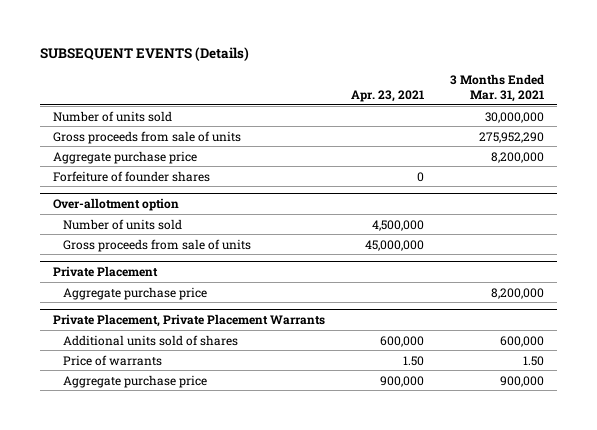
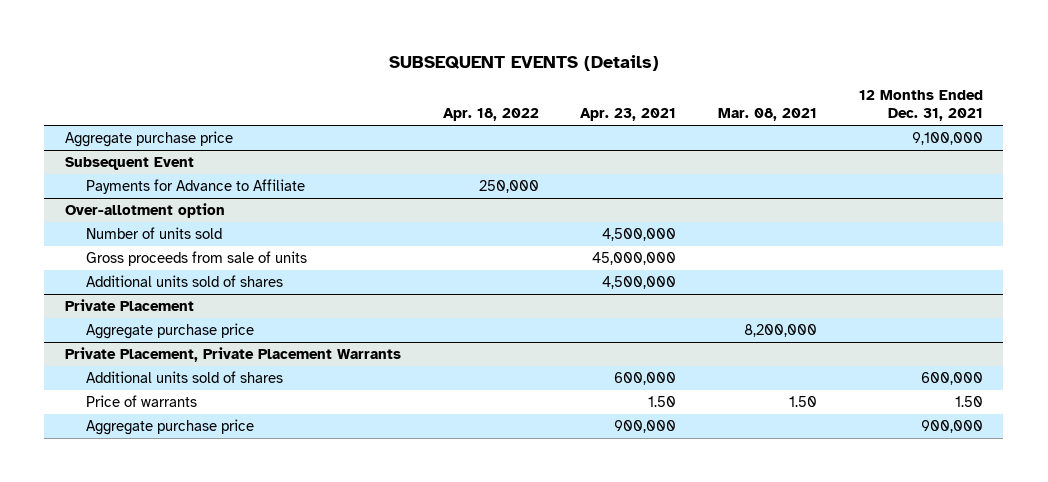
- | Apr. 23, 2021 | 3 Months Ended Mar. 31, 2021
+ | Apr. 18, 2022 | Apr. 23, 2021 | Mar. 08, 2021 | 12 Months Ended Dec. 31, 2021
- Number of units sold | | 30,000,000
- Gross proceeds from sale of units | | 275,952,290
- Forfeiture of founder shares | 0 |
+ Subsequent Event
+ Payments for Advance to Affiliate | 250,000 | | |
@ Over-allotment option
+ Additional units sold of shares | | 4,500,000 | |

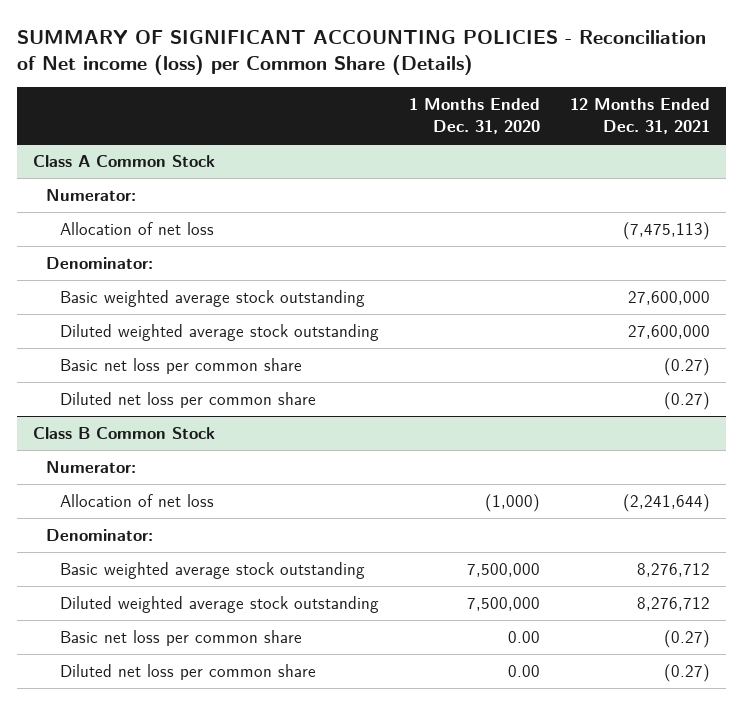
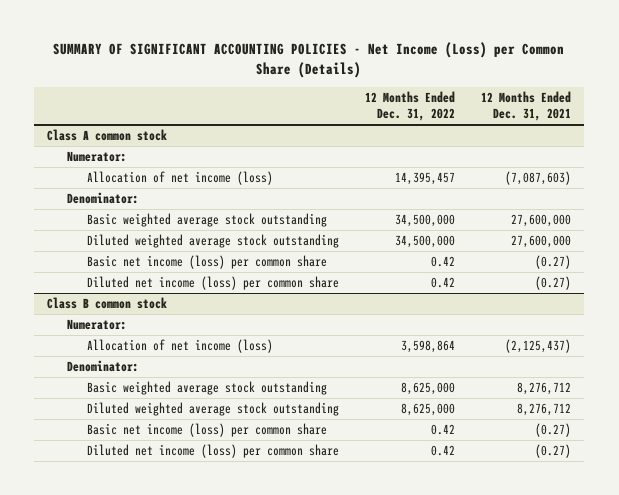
- SUMMARY OF SIGNIFICANT ACCOUNTING POLICIES - Reconciliation of Net income (loss) per Common Share (Details)
+ SUMMARY OF SIGNIFICANT ACCOUNTING POLICIES - Net Income (Loss) per Common Share (Details)
- | 1 Months Ended Dec. 31, 2020 | 12 Months Ended Dec. 31, 2021
+ | 12 Months Ended Dec. 31, 2022 | 12 Months Ended Dec. 31, 2021
- Class A Common Stock
+ Class A common stock
- Allocation of net loss | | (7,475,113)
+ Allocation of net income (loss) | 14,395,457 | (7,087,603)
- Basic net loss per common share | | (0.27)
- Diluted net loss per common share | | (0.27)
- Class B Common Stock
+ Basic net income (loss) per common share | 0.42 | (0.27)
+ Diluted net income (loss) per common share | 0.42 | (0.27)
+ Class B common stock
- Allocation of net loss | (1,000) | (2,241,644)
+ Allocation of net income (loss) | 3,598,864 | (2,125,437)
- Basic net loss per common share | 0.00 | (0.27)
- Diluted net loss per common share | 0.00 | (0.27)
+ Basic net income (loss) per common share | 0.42 | (0.27)
+ Diluted net income (loss) per common share | 0.42 | (0.27)

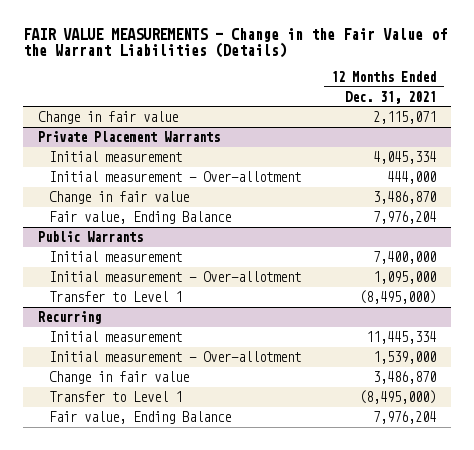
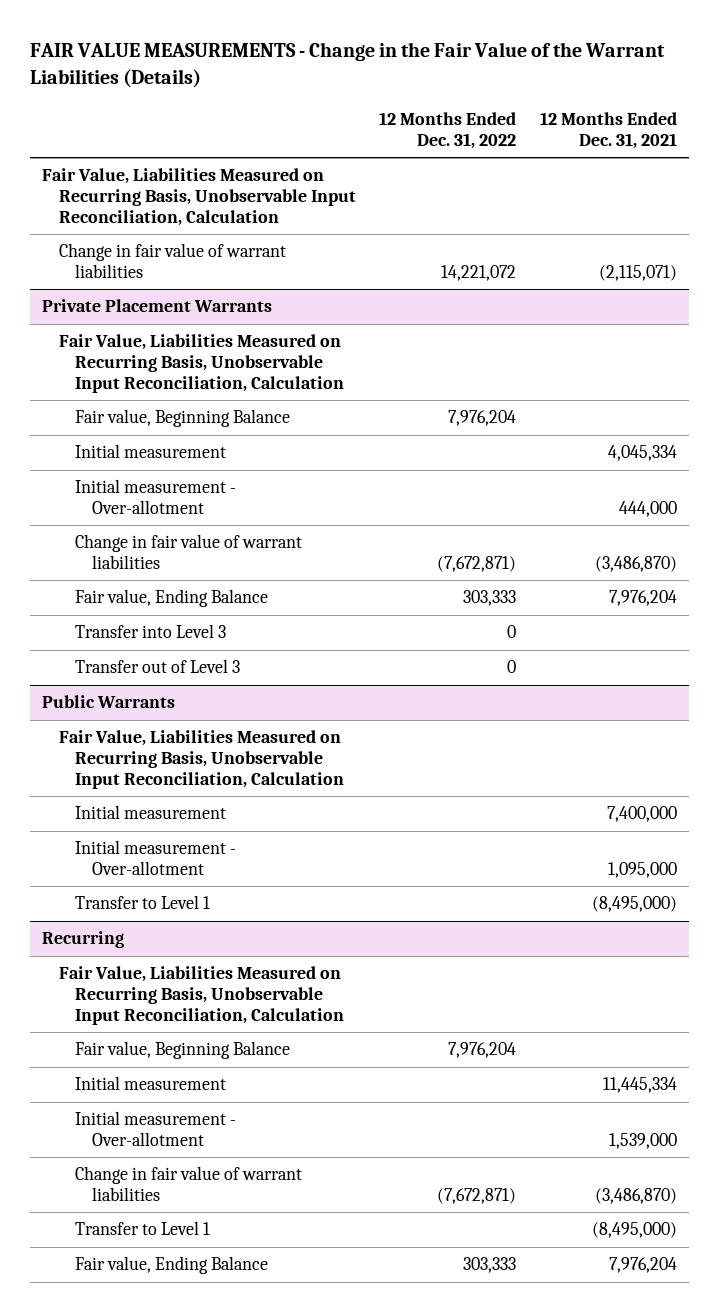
- | 12 Months Ended Dec. 31, 2021
+ | 12 Months Ended Dec. 31, 2022 | 12 Months Ended Dec. 31, 2021
- Change in fair value | 2,115,071
+ Fair Value, Liabilities Measured on Recurring Basis, Unobservable Input Reconciliation, Calculation
+ Change in fair value of warrant liabilities | 14,221,072 | (2,115,071)
@ Private Placement Warrants
+ Fair Value, Liabilities Measured on Recurring Basis, Unobservable Input Reconciliation, Calculation
+ Fair value, Beginning Balance | 7,976,204 |
- Change in fair value | 3,486,870
+ Change in fair value of warrant liabilities | (7,672,871) | (3,486,870)
+ Transfer into Level 3 | 0 |
+ Transfer out of Level 3 | 0 |
@ Public Warrants
+ Fair Value, Liabilities Measured on Recurring Basis, Unobservable Input Reconciliation, Calculation
@ Recurring
+ Fair Value, Liabilities Measured on Recurring Basis, Unobservable Input Reconciliation, Calculation
+ Fair value, Beginning Balance | 7,976,204 |
- Change in fair value | 3,486,870
+ Change in fair value of warrant liabilities | (7,672,871) | (3,486,870)

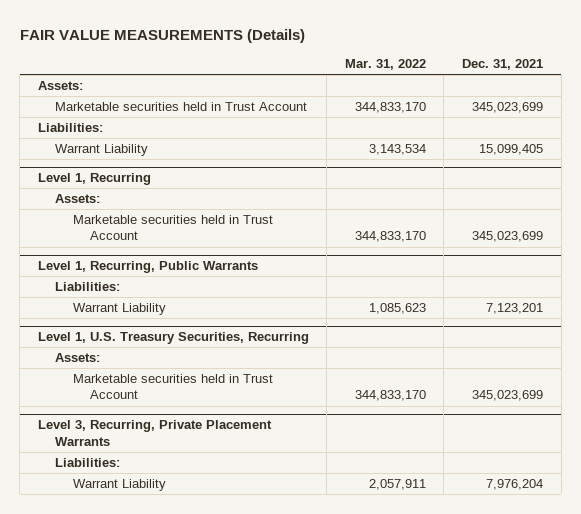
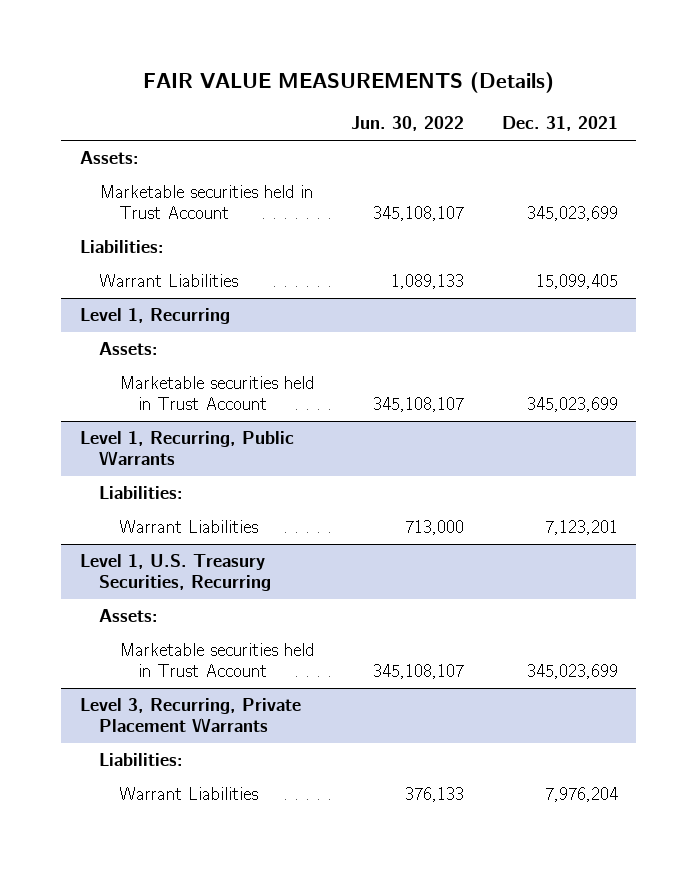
- | Mar. 31, 2022 | Dec. 31, 2021
+ | Jun. 30, 2022 | Dec. 31, 2021
- Warrant Liability | 3,143,534 | 15,099,405
+ Warrant Liabilities | 1,089,133 | 15,099,405
@ Level 1, Recurring, Public Warrants
- Warrant Liability | 1,085,623 | 7,123,201
+ Warrant Liabilities | 713,000 | 7,123,201
@ Level 3, Recurring, Private Placement Warrants
- Warrant Liability | 2,057,911 | 7,976,204
+ Warrant Liabilities | 376,133 | 7,976,204

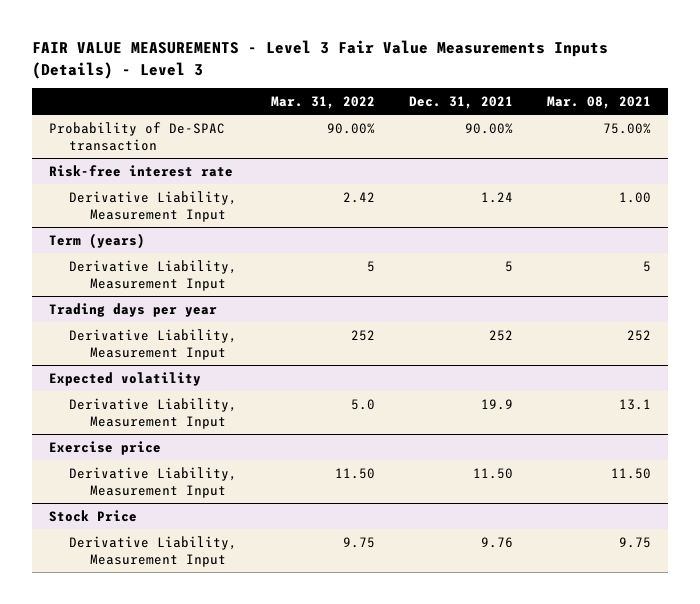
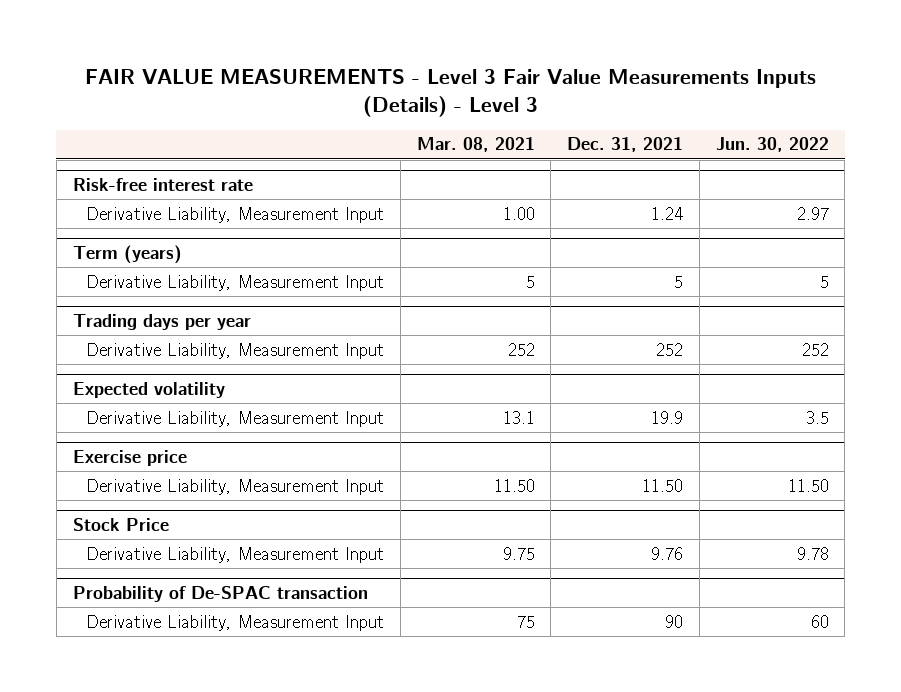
- | Mar. 31, 2022 | Dec. 31, 2021 | Mar. 08, 2021
+ | Mar. 08, 2021 | Dec. 31, 2021 | Jun. 30, 2022
- Probability of De-SPAC transaction | 90.00% | 90.00% | 75.00%
+ Probability of De-SPAC transaction
+ Derivative Liability, Measurement Input | 75 | 90 | 60

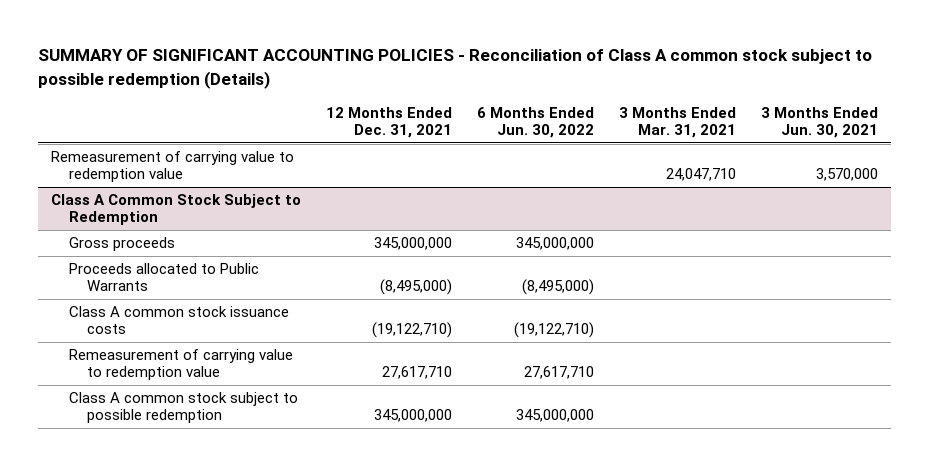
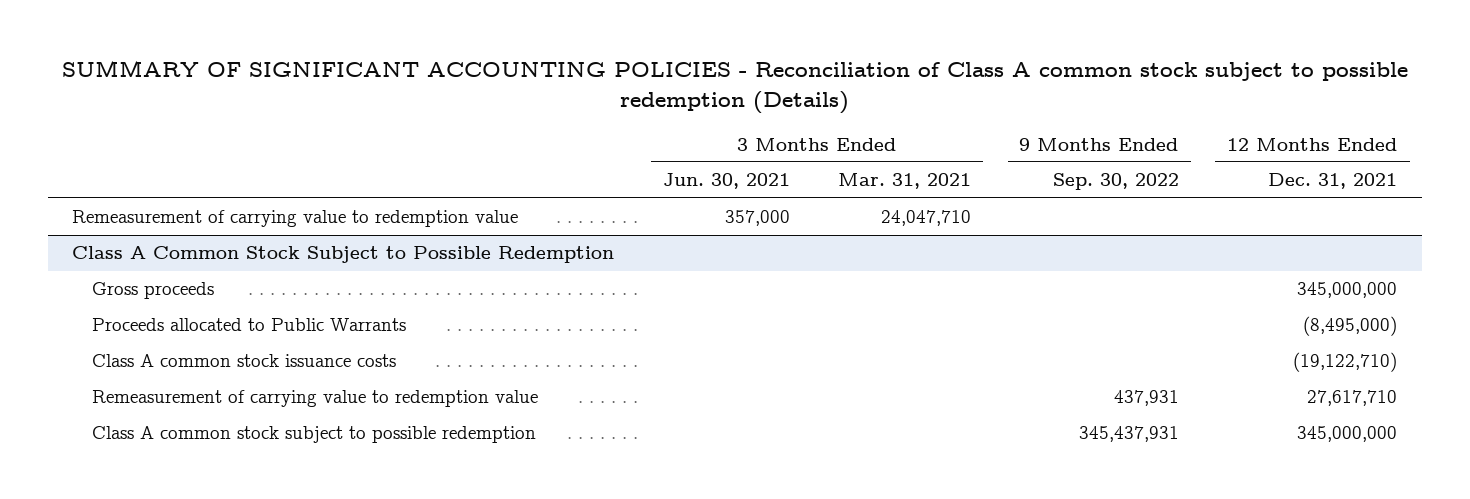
- | 12 Months Ended Dec. 31, 2021 | 6 Months Ended Jun. 30, 2022 | 3 Months Ended Mar. 31, 2021 | 3 Months Ended Jun. 30, 2021
+ | 3 Months Ended Jun. 30, 2021 | 3 Months Ended Mar. 31, 2021 | 9 Months Ended Sep. 30, 2022 | 12 Months Ended Dec. 31, 2021
- Remeasurement of carrying value to redemption value | | | 24,047,710 | 3,570,000
- Class A Common Stock Subject to Redemption
+ Remeasurement of carrying value to redemption value | 357,000 | 24,047,710 | |
+ Class A Common Stock Subject to Possible Redemption

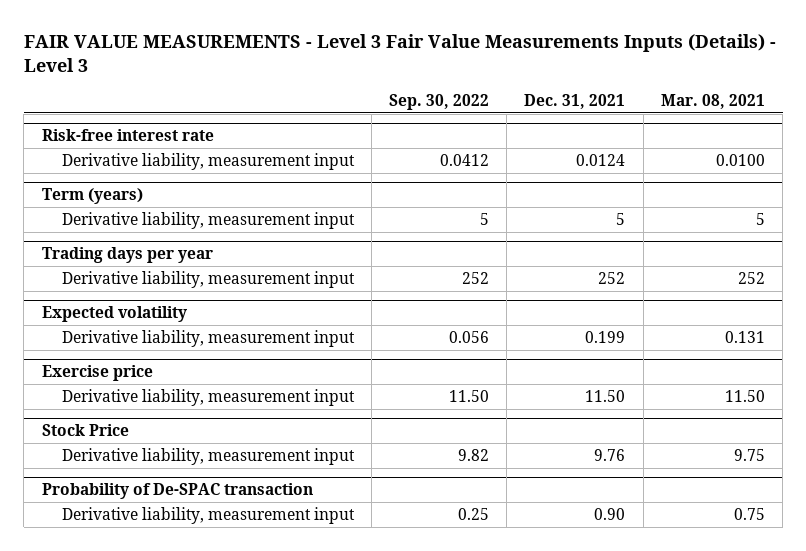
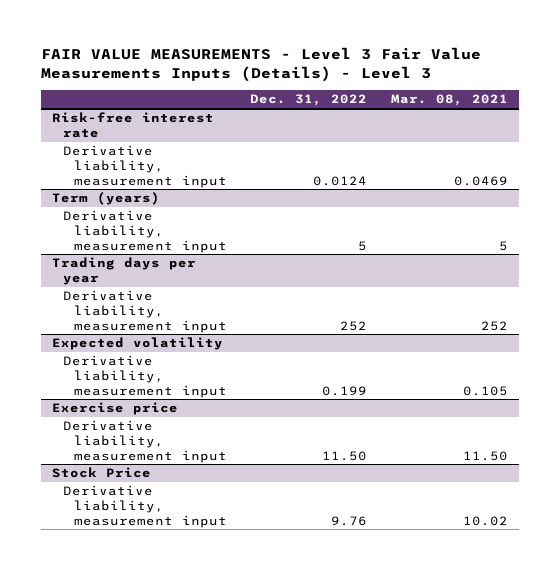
- | Sep. 30, 2022 | Dec. 31, 2021 | Mar. 08, 2021
+ | Dec. 31, 2022 | Mar. 08, 2021
@ Risk-free interest rate
- Derivative liability, measurement input | 0.0412 | 0.0124 | 0.0100
+ Derivative liability, measurement input | 0.0124 | 0.0469
@ Expected volatility
- Derivative liability, measurement input | 0.056 | 0.199 | 0.131
+ Derivative liability, measurement input | 0.199 | 0.105
@ Stock Price
- Derivative liability, measurement input | 9.82 | 9.76 | 9.75
- Probability of De-SPAC transaction
- Derivative liability, measurement input | 0.25 | 0.90 | 0.75
@ Stock Price
+ Derivative liability, measurement input | 9.76 | 10.02

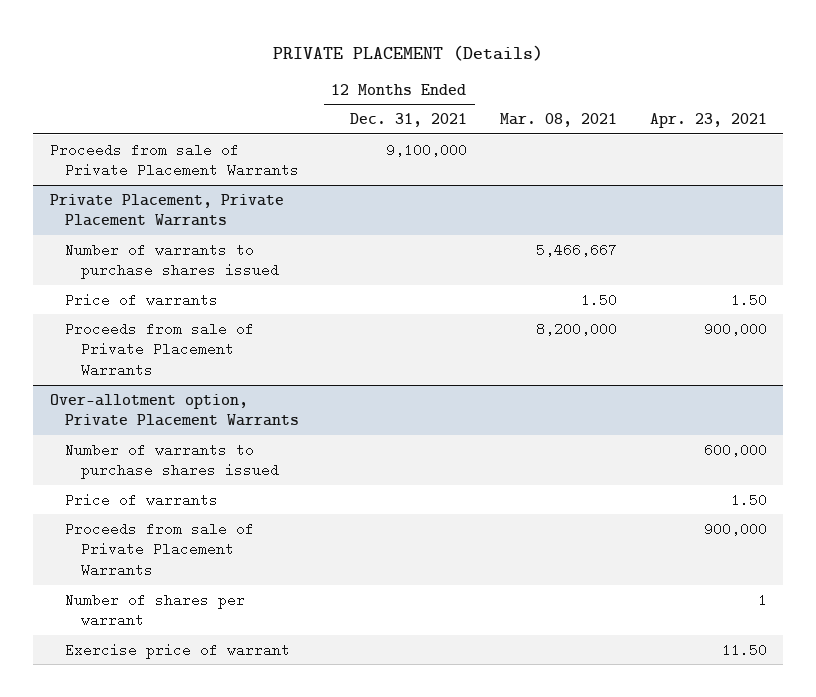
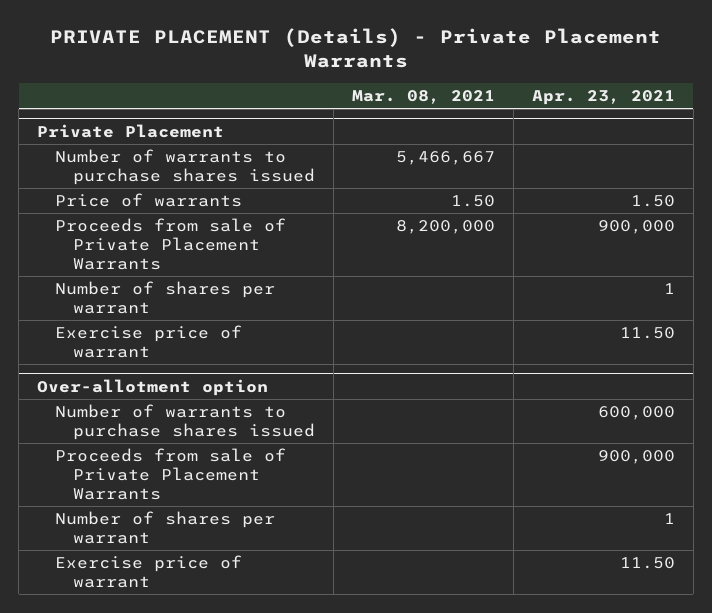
- PRIVATE PLACEMENT (Details)
+ PRIVATE PLACEMENT (Details) - Private Placement Warrants
- | 12 Months Ended Dec. 31, 2021 | Mar. 08, 2021 | Apr. 23, 2021
+ | Mar. 08, 2021 | Apr. 23, 2021
- Proceeds from sale of Private Placement Warrants | 9,100,000 | |
- Private Placement, Private Placement Warrants
+ Private Placement
- Over-allotment option, Private Placement Warrants
+ Number of shares per warrant | | 1
+ Exercise price of warrant | | 11.50
+ Over-allotment option
- Price of warrants | | | 1.50

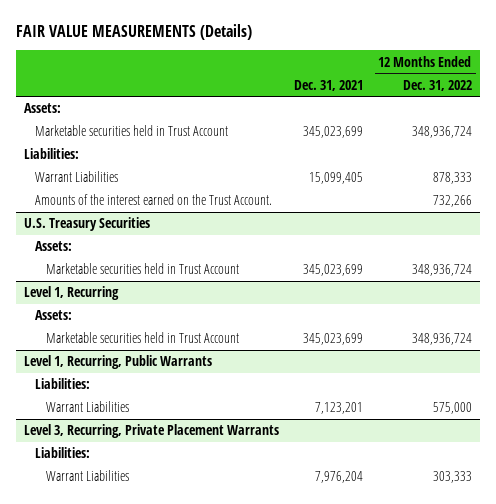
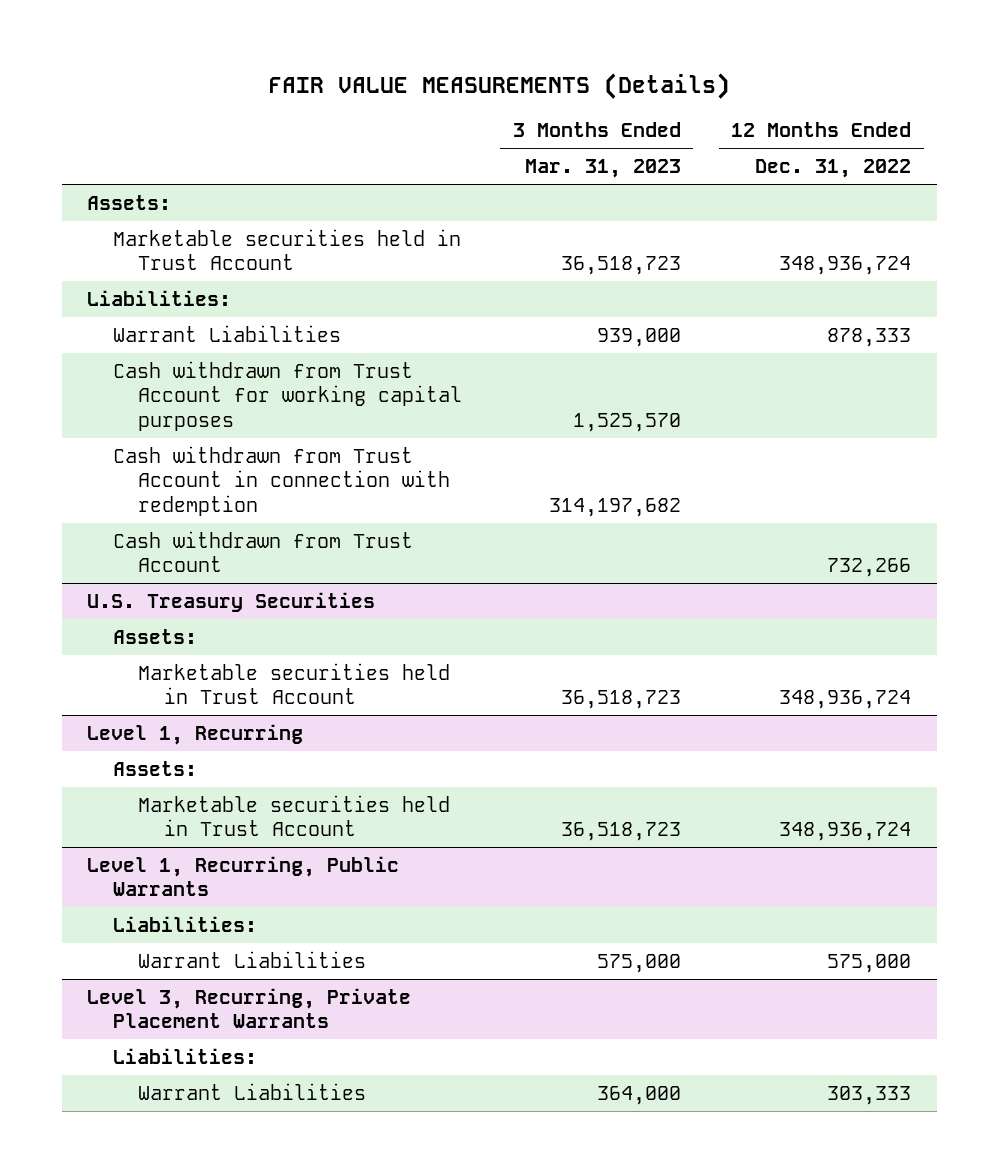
- | Dec. 31, 2021 | 12 Months Ended Dec. 31, 2022
+ | 3 Months Ended Mar. 31, 2023 | 12 Months Ended Dec. 31, 2022
- Amounts of the interest earned on the Trust Account. | | 732,266
+ Cash withdrawn from Trust Account for working capital purposes | 1,525,570 |
+ Cash withdrawn from Trust Account in connection with redemption | 314,197,682 |
+ Cash withdrawn from Trust Account | | 732,266

